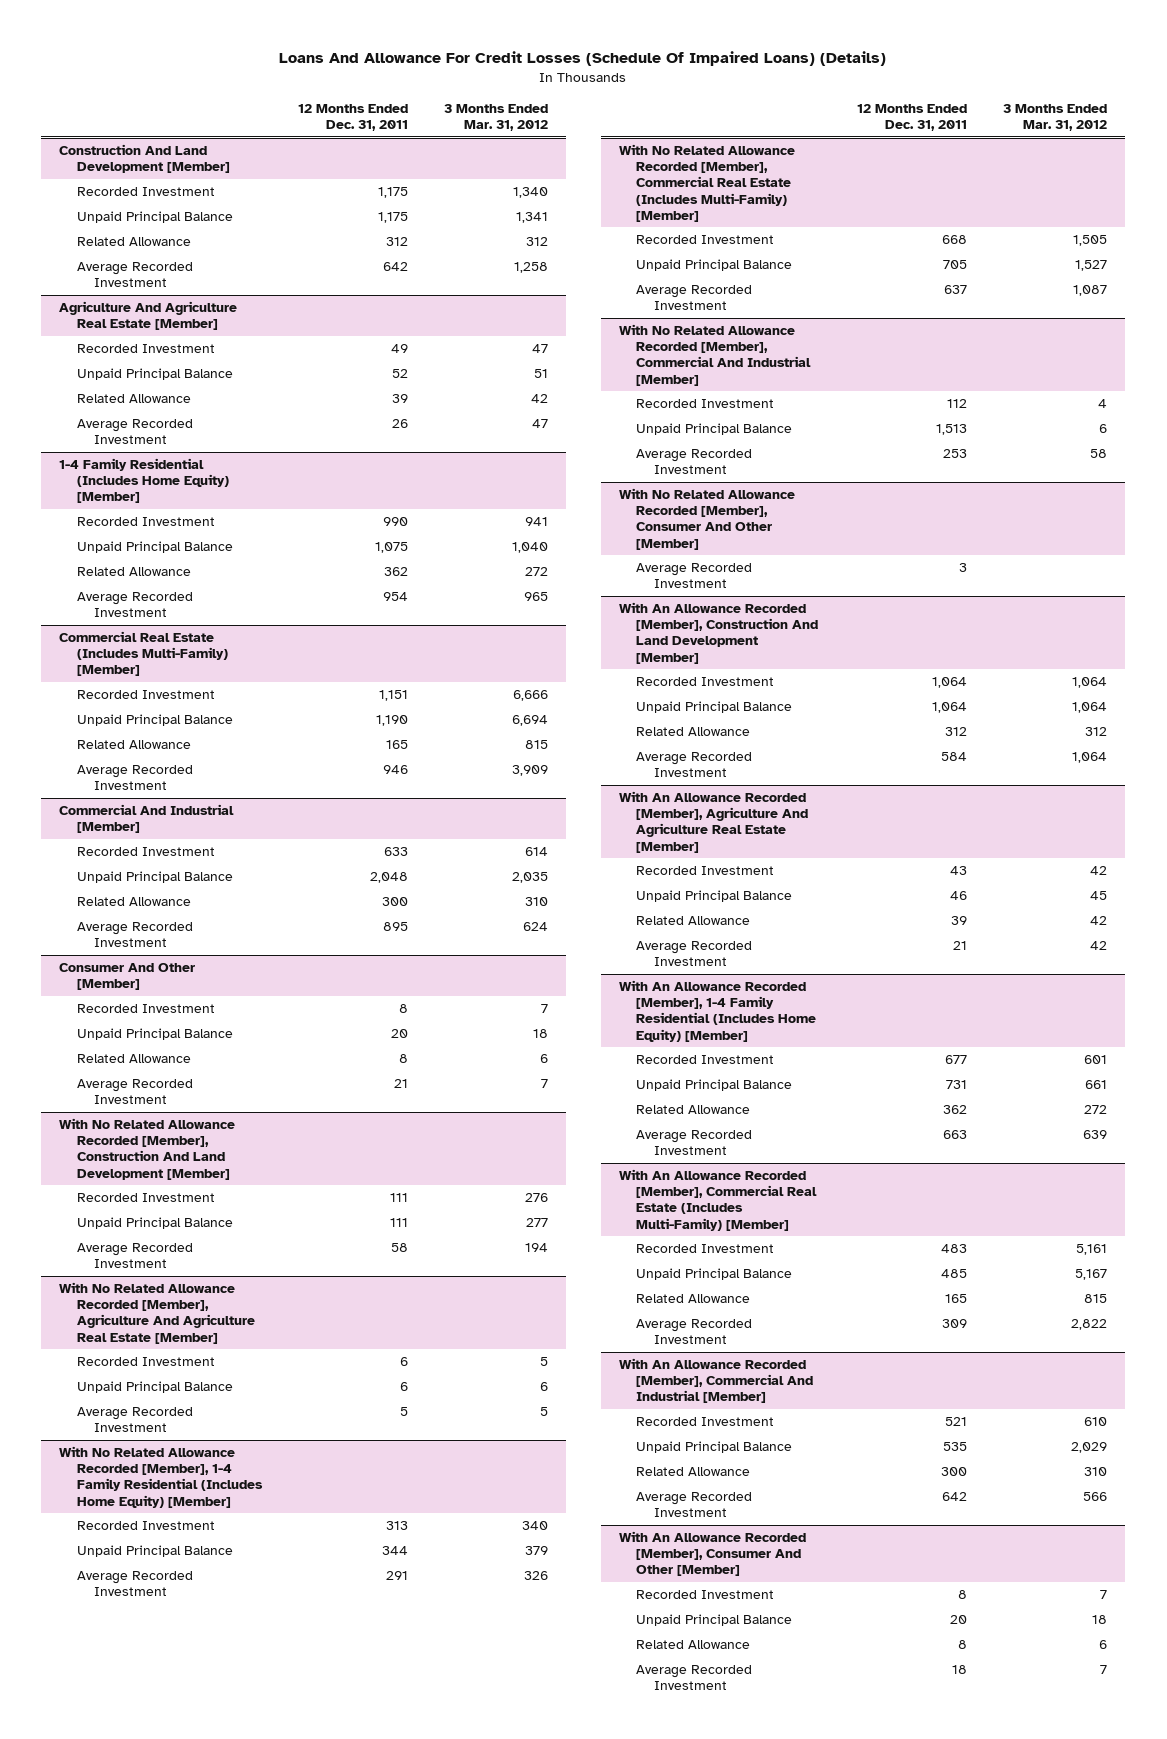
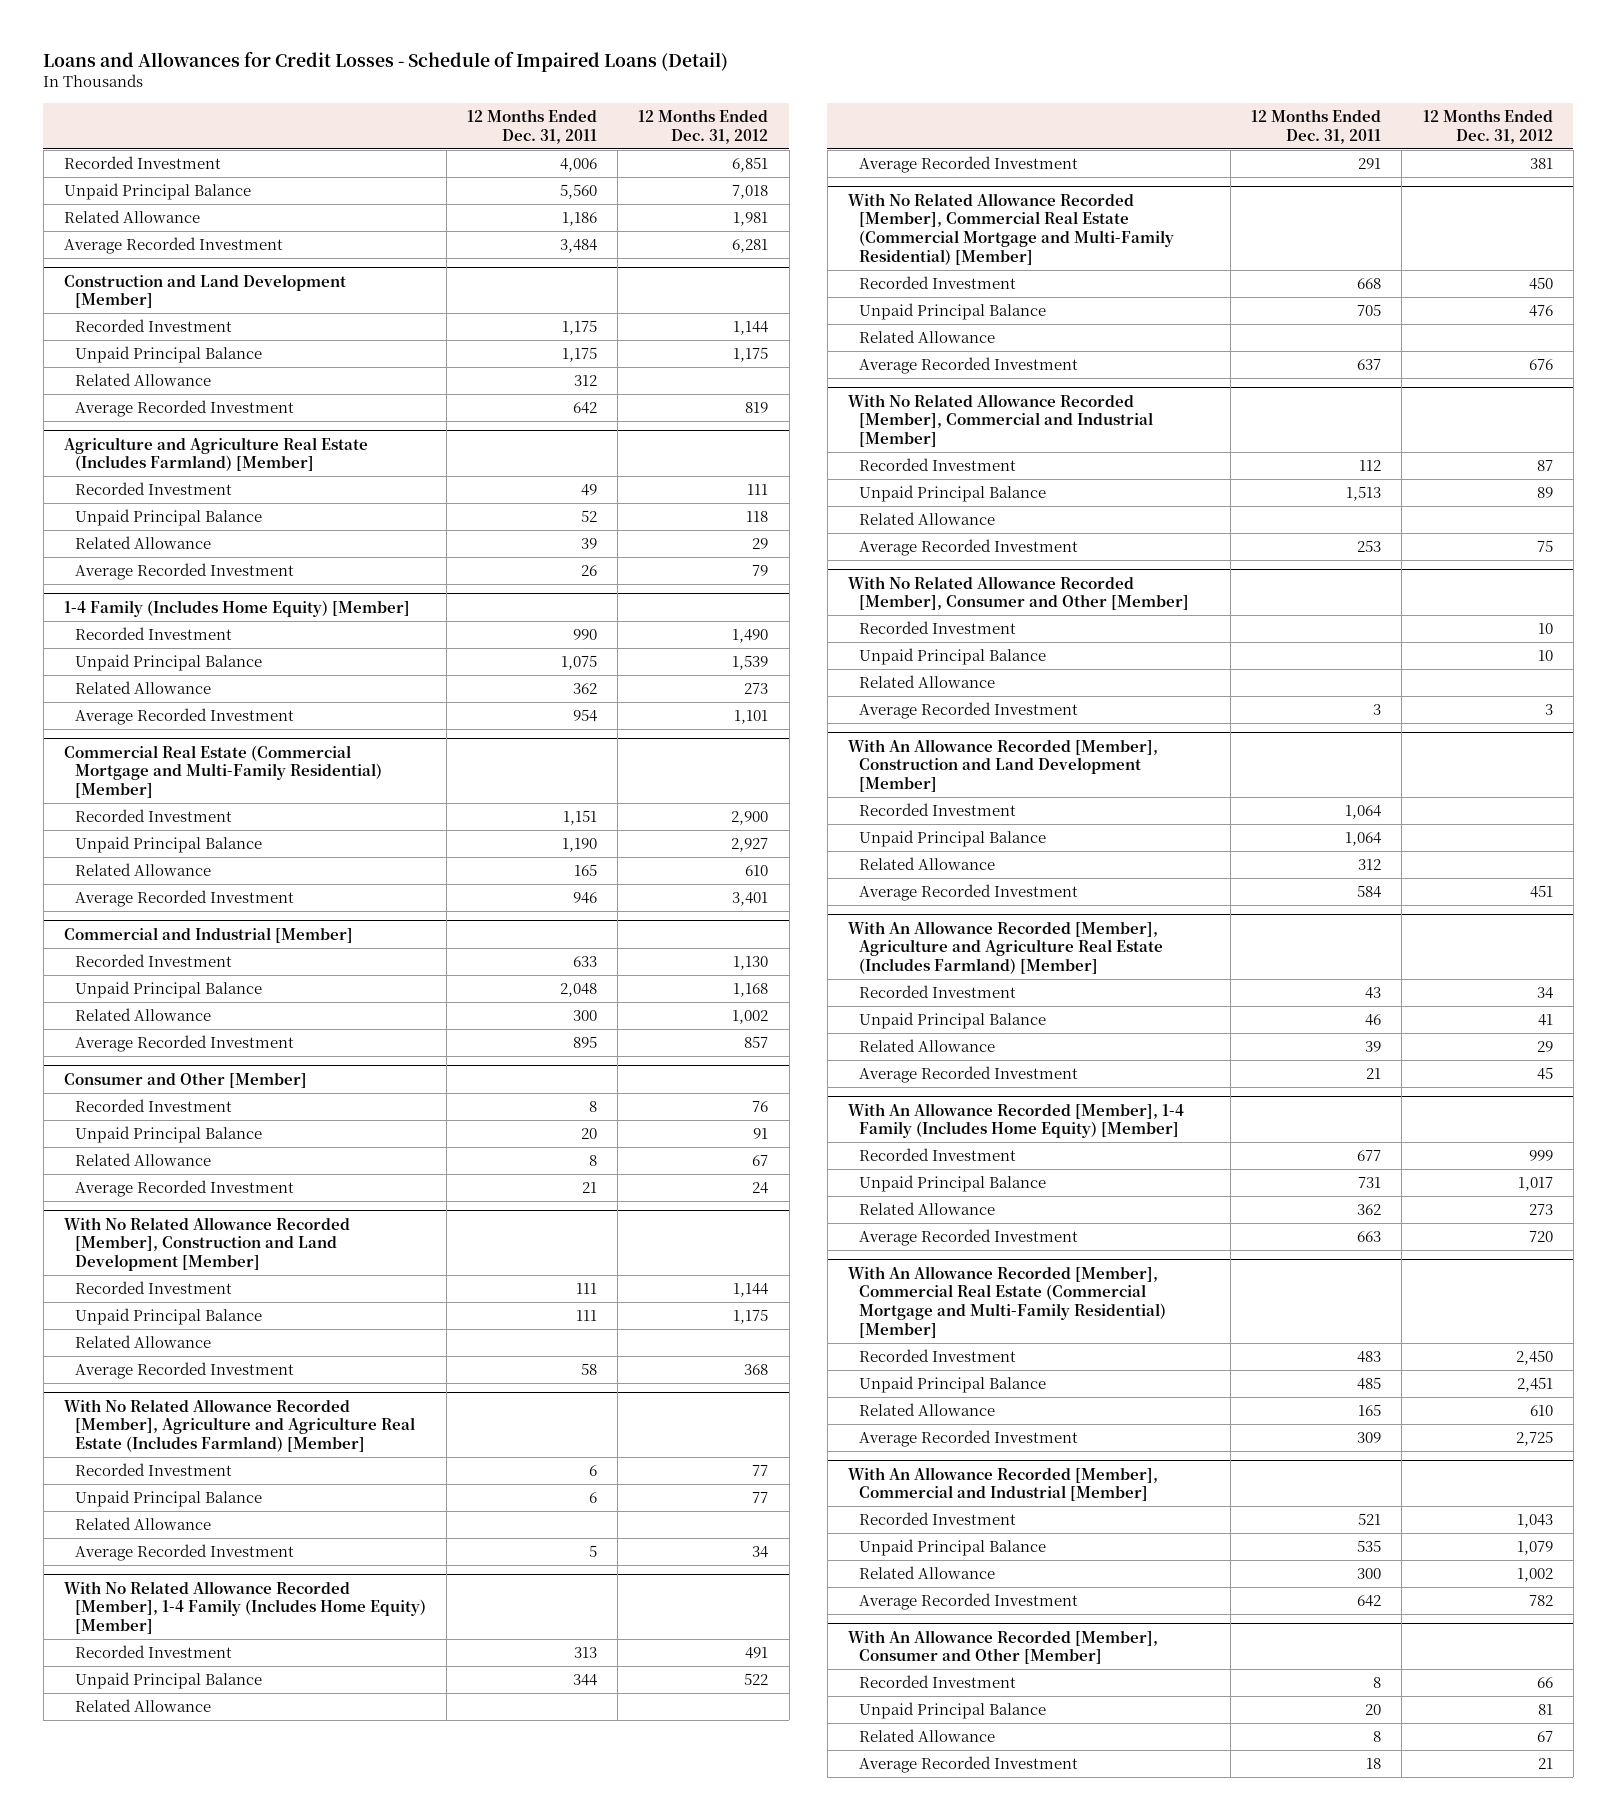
- Loans And Allowance For Credit Losses (Schedule Of Impaired Loans) (Details)
+ Loans and Allowances for Credit Losses - Schedule of Impaired Loans (Detail)
- | 12 Months Ended Dec. 31, 2011 | 3 Months Ended Mar. 31, 2012
+ | 12 Months Ended Dec. 31, 2011 | 12 Months Ended Dec. 31, 2012
- Construction And Land Development [Member]
+ Recorded Investment | 4,006 | 6,851
+ Unpaid Principal Balance | 5,560 | 7,018
+ Related Allowance | 1,186 | 1,981
+ Average Recorded Investment | 3,484 | 6,281
+ Construction and Land Development [Member]
- Agriculture And Agriculture Real Estate [Member]
+ Agriculture and Agriculture Real Estate (Includes Farmland) [Member]
- 1-4 Family Residential (Includes Home Equity) [Member]
+ 1-4 Family (Includes Home Equity) [Member]
- Commercial Real Estate (Includes Multi-Family) [Member]
+ Commercial Real Estate (Commercial Mortgage and Multi-Family Residential) [Member]
- Commercial And Industrial [Member]
+ Commercial and Industrial [Member]
- Consumer And Other [Member]
+ Consumer and Other [Member]
- With No Related Allowance Recorded [Member], Construction And Land Development [Member]
+ With No Related Allowance Recorded [Member], Construction and Land Development [Member]
+ Related Allowance
- With No Related Allowance Recorded [Member], Agriculture And Agriculture Real Estate [Member]
+ With No Related Allowance Recorded [Member], Agriculture and Agriculture Real Estate (Includes Farmland) [Member]
+ Related Allowance
- With No Related Allowance Recorded [Member], 1-4 Family Residential (Includes Home Equity) [Member]
+ With No Related Allowance Recorded [Member], 1-4 Family (Includes Home Equity) [Member]
+ Related Allowance
- With No Related Allowance Recorded [Member], Commercial Real Estate (Includes Multi-Family) [Member]
+ With No Related Allowance Recorded [Member], Commercial Real Estate (Commercial Mortgage and Multi-Family Residential) [Member]
+ Related Allowance
- With No Related Allowance Recorded [Member], Commercial And Industrial [Member]
+ With No Related Allowance Recorded [Member], Commercial and Industrial [Member]
+ Related Allowance
- With No Related Allowance Recorded [Member], Consumer And Other [Member]
+ With No Related Allowance Recorded [Member], Consumer and Other [Member]
+ Recorded Investment | | 10
+ Unpaid Principal Balance | | 10
+ Related Allowance
- With An Allowance Recorded [Member], Construction And Land Development [Member]
+ With An Allowance Recorded [Member], Construction and Land Development [Member]
- With An Allowance Recorded [Member], Agriculture And Agriculture Real Estate [Member]
+ With An Allowance Recorded [Member], Agriculture and Agriculture Real Estate (Includes Farmland) [Member]
- With An Allowance Recorded [Member], 1-4 Family Residential (Includes Home Equity) [Member]
+ With An Allowance Recorded [Member], 1-4 Family (Includes Home Equity) [Member]
- With An Allowance Recorded [Member], Commercial Real Estate (Includes Multi-Family) [Member]
+ With An Allowance Recorded [Member], Commercial Real Estate (Commercial Mortgage and Multi-Family Residential) [Member]
- With An Allowance Recorded [Member], Commercial And Industrial [Member]
+ With An Allowance Recorded [Member], Commercial and Industrial [Member]
- With An Allowance Recorded [Member], Consumer And Other [Member]
+ With An Allowance Recorded [Member], Consumer and Other [Member]

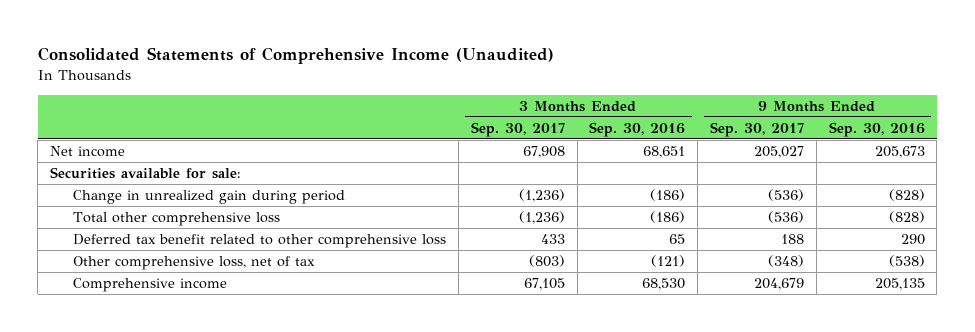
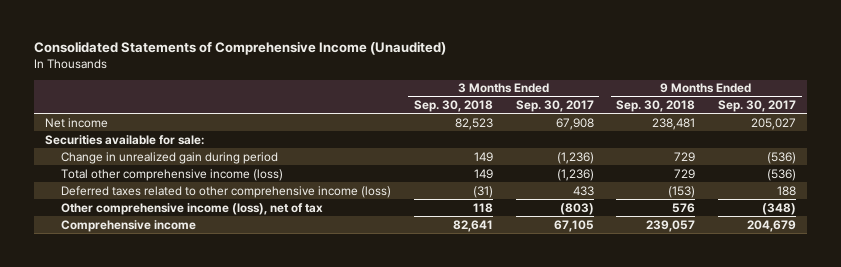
- | 3 Months Ended Sep. 30, 2017 | 3 Months Ended Sep. 30, 2016 | 9 Months Ended Sep. 30, 2017 | 9 Months Ended Sep. 30, 2016
+ | 3 Months Ended Sep. 30, 2018 | 3 Months Ended Sep. 30, 2017 | 9 Months Ended Sep. 30, 2018 | 9 Months Ended Sep. 30, 2017
- Total other comprehensive loss | (1,236) | (186) | (536) | (828)
- Deferred tax benefit related to other comprehensive loss | 433 | 65 | 188 | 290
- Other comprehensive loss, net of tax | (803) | (121) | (348) | (538)
+ Total other comprehensive income (loss) | 149 | (1,236) | 729 | (536)
+ Deferred taxes related to other comprehensive income (loss) | (31) | 433 | (153) | 188
+ Other comprehensive income (loss), net of tax | 118 | (803) | 576 | (348)

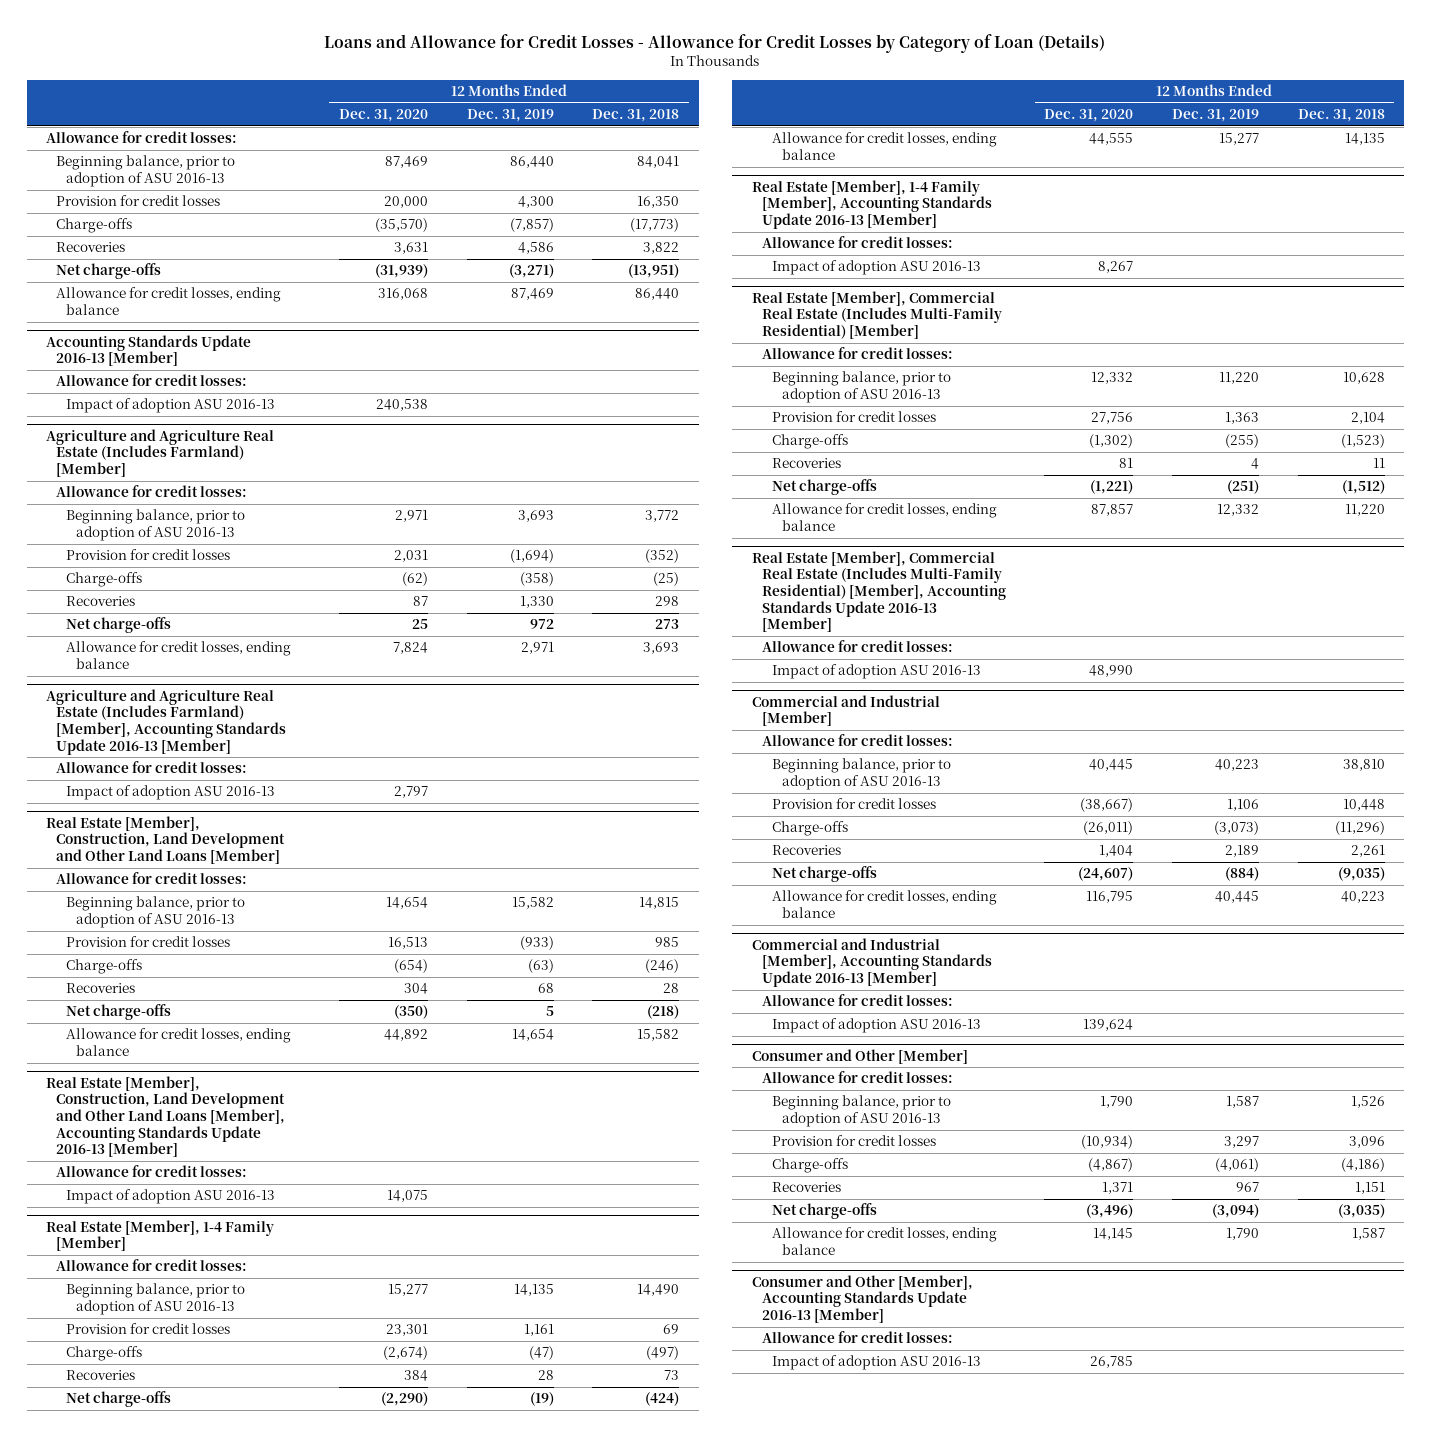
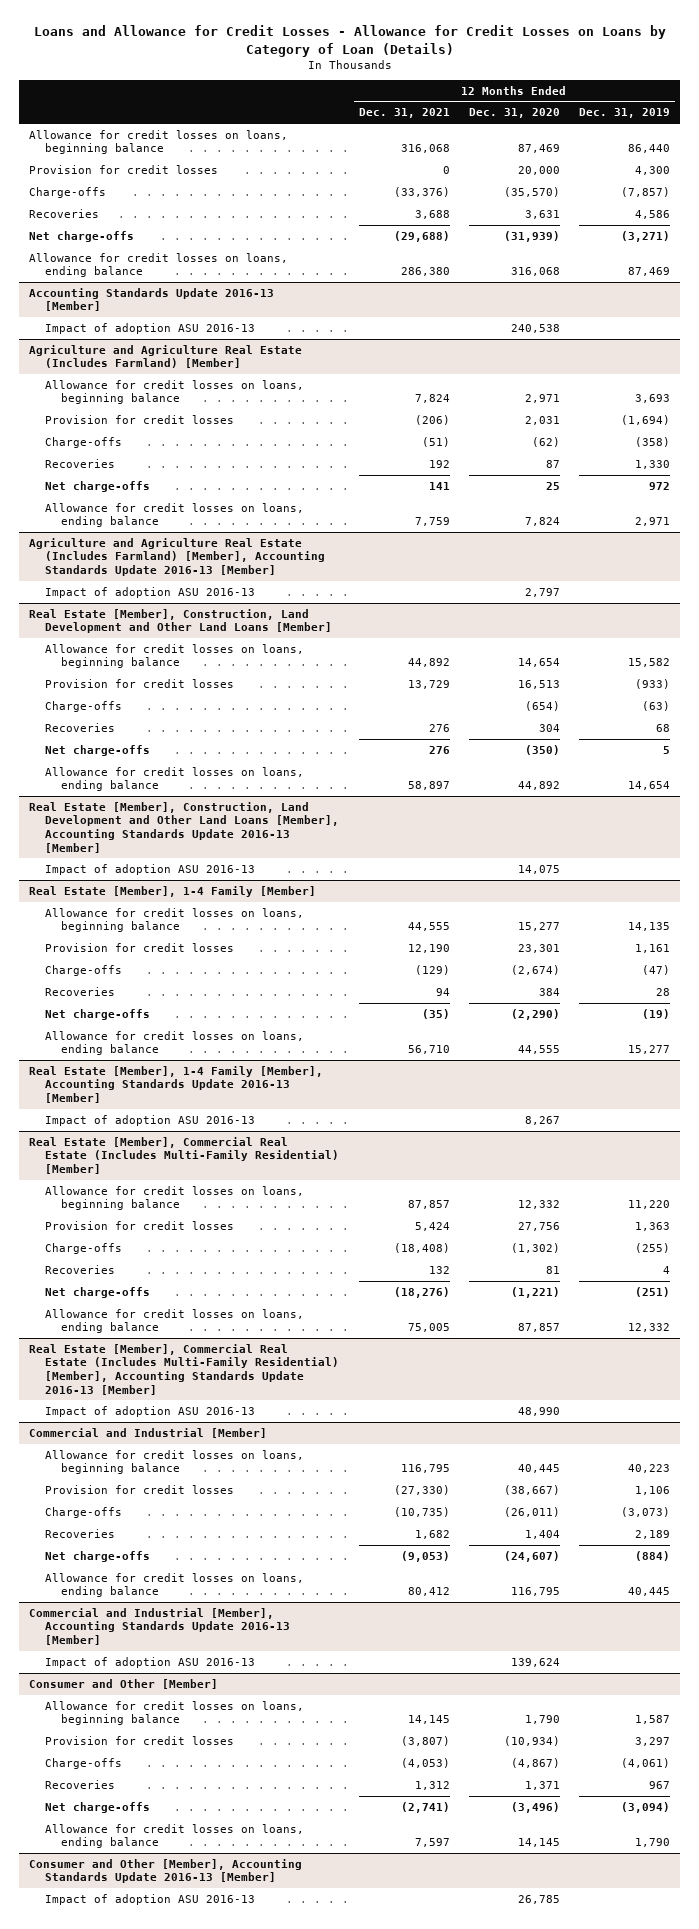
- Loans and Allowance for Credit Losses - Allowance for Credit Losses by Category of Loan (Details)
+ Loans and Allowance for Credit Losses - Allowance for Credit Losses on Loans by Category of Loan (Details)
- | 12 Months Ended Dec. 31, 2020 | 12 Months Ended Dec. 31, 2019 | 12 Months Ended Dec. 31, 2018
+ | 12 Months Ended Dec. 31, 2021 | 12 Months Ended Dec. 31, 2020 | 12 Months Ended Dec. 31, 2019
- Allowance for credit losses:
- Beginning balance, prior to adoption of ASU 2016-13 | 87,469 | 86,440 | 84,041
+ Allowance for credit losses on loans, beginning balance | 316,068 | 87,469 | 86,440
- Allowance for credit losses, ending balance | 316,068 | 87,469 | 86,440
+ Allowance for credit losses on loans, ending balance | 286,380 | 316,068 | 87,469
@ Accounting Standards Update 2016-13 [Member]
- Allowance for credit losses:
@ Agriculture and Agriculture Real Estate (Includes Farmland) [Member]
- Allowance for credit losses:
- Beginning balance, prior to adoption of ASU 2016-13 | 2,971 | 3,693 | 3,772
+ Allowance for credit losses on loans, beginning balance | 7,824 | 2,971 | 3,693
- Allowance for credit losses, ending balance | 7,824 | 2,971 | 3,693
+ Allowance for credit losses on loans, ending balance | 7,759 | 7,824 | 2,971
@ Agriculture and Agriculture Real Estate (Includes Farmland) [Member], Accounting Standards Update 2016-13 [Member]
- Allowance for credit losses:
@ Real Estate [Member], Construction, Land Development and Other Land Loans [Member]
- Allowance for credit losses:
- Beginning balance, prior to adoption of ASU 2016-13 | 14,654 | 15,582 | 14,815
+ Allowance for credit losses on loans, beginning balance | 44,892 | 14,654 | 15,582
- Allowance for credit losses, ending balance | 44,892 | 14,654 | 15,582
+ Allowance for credit losses on loans, ending balance | 58,897 | 44,892 | 14,654
@ Real Estate [Member], Construction, Land Development and Other Land Loans [Member], Accounting Standards Update 2016-13 [Member]
- Allowance for credit losses:
@ Real Estate [Member], 1-4 Family [Member]
- Allowance for credit losses:
- Beginning balance, prior to adoption of ASU 2016-13 | 15,277 | 14,135 | 14,490
+ Allowance for credit losses on loans, beginning balance | 44,555 | 15,277 | 14,135
- Allowance for credit losses, ending balance | 44,555 | 15,277 | 14,135
+ Allowance for credit losses on loans, ending balance | 56,710 | 44,555 | 15,277
@ Real Estate [Member], 1-4 Family [Member], Accounting Standards Update 2016-13 [Member]
- Allowance for credit losses:
@ Real Estate [Member], Commercial Real Estate (Includes Multi-Family Residential) [Member]
- Allowance for credit losses:
- Beginning balance, prior to adoption of ASU 2016-13 | 12,332 | 11,220 | 10,628
+ Allowance for credit losses on loans, beginning balance | 87,857 | 12,332 | 11,220
- Allowance for credit losses, ending balance | 87,857 | 12,332 | 11,220
+ Allowance for credit losses on loans, ending balance | 75,005 | 87,857 | 12,332
@ Real Estate [Member], Commercial Real Estate (Includes Multi-Family Residential) [Member], Accounting Standards Update 2016-13 [Member]
- Allowance for credit losses:
@ Commercial and Industrial [Member]
- Allowance for credit losses:
- Beginning balance, prior to adoption of ASU 2016-13 | 40,445 | 40,223 | 38,810
+ Allowance for credit losses on loans, beginning balance | 116,795 | 40,445 | 40,223
- Allowance for credit losses, ending balance | 116,795 | 40,445 | 40,223
+ Allowance for credit losses on loans, ending balance | 80,412 | 116,795 | 40,445
@ Commercial and Industrial [Member], Accounting Standards Update 2016-13 [Member]
- Allowance for credit losses:
@ Consumer and Other [Member]
- Allowance for credit losses:
- Beginning balance, prior to adoption of ASU 2016-13 | 1,790 | 1,587 | 1,526
+ Allowance for credit losses on loans, beginning balance | 14,145 | 1,790 | 1,587
- Allowance for credit losses, ending balance | 14,145 | 1,790 | 1,587
+ Allowance for credit losses on loans, ending balance | 7,597 | 14,145 | 1,790
@ Consumer and Other [Member], Accounting Standards Update 2016-13 [Member]
- Allowance for credit losses:

